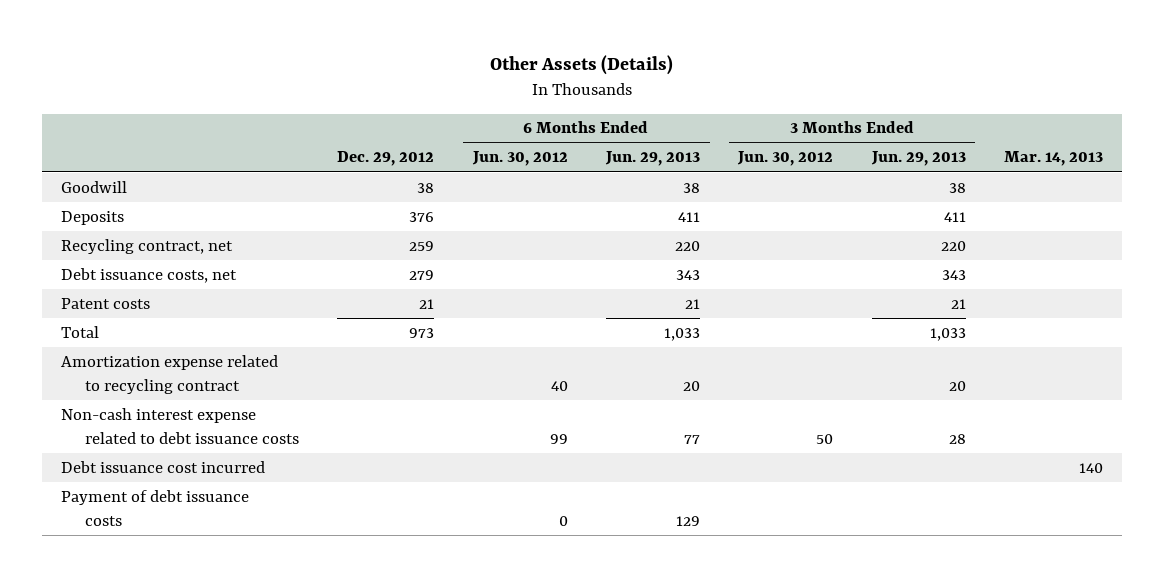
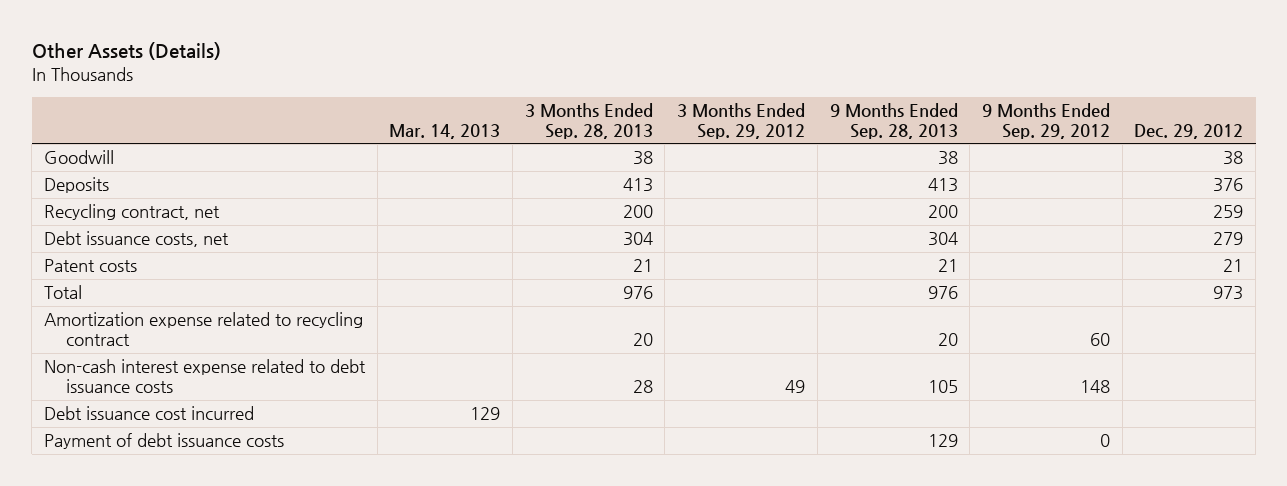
- | Dec. 29, 2012 | 6 Months Ended Jun. 30, 2012 | 6 Months Ended Jun. 29, 2013 | 3 Months Ended Jun. 30, 2012 | 3 Months Ended Jun. 29, 2013 | Mar. 14, 2013
+ | Mar. 14, 2013 | 3 Months Ended Sep. 28, 2013 | 3 Months Ended Sep. 29, 2012 | 9 Months Ended Sep. 28, 2013 | 9 Months Ended Sep. 29, 2012 | Dec. 29, 2012
- Debt issuance cost incurred | | | | | | 140
+ Debt issuance cost incurred | 129 | | | | |

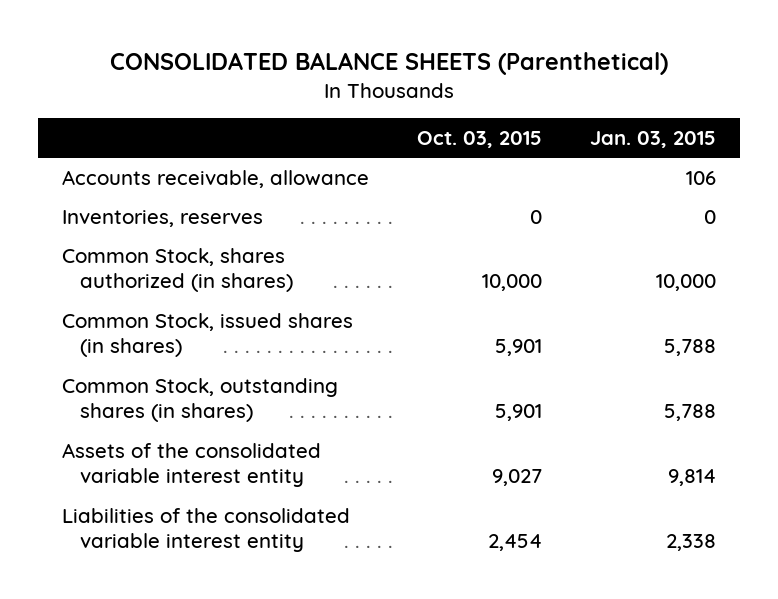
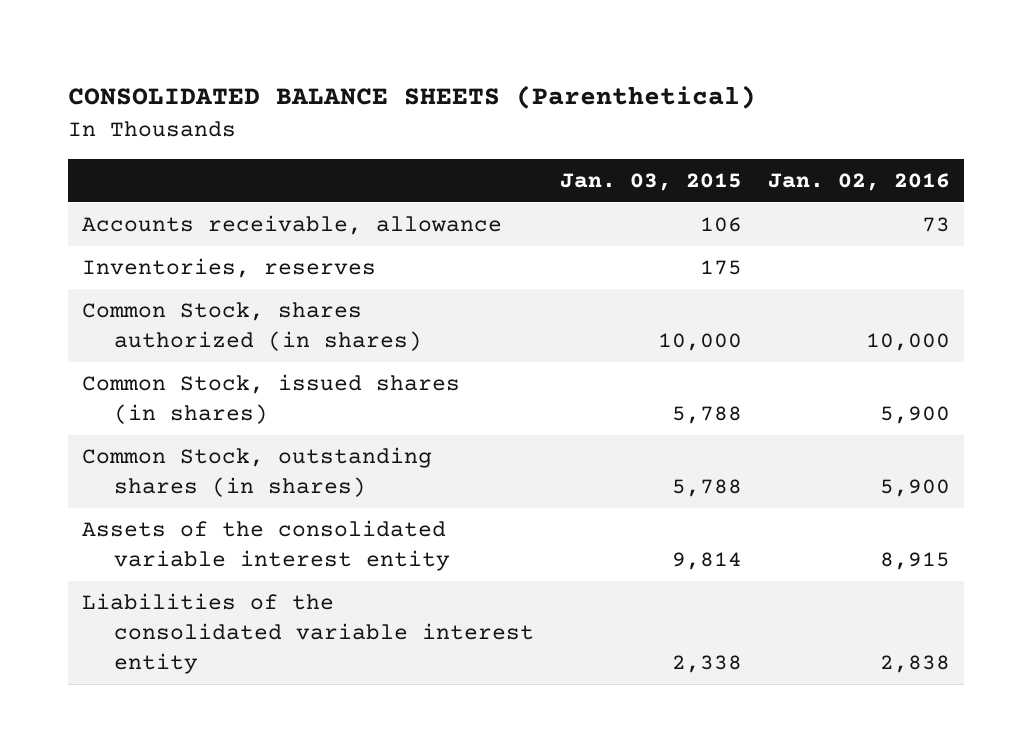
- | Oct. 03, 2015 | Jan. 03, 2015
+ | Jan. 03, 2015 | Jan. 02, 2016
- Inventories, reserves | 0 | 0
+ Inventories, reserves | 175 |

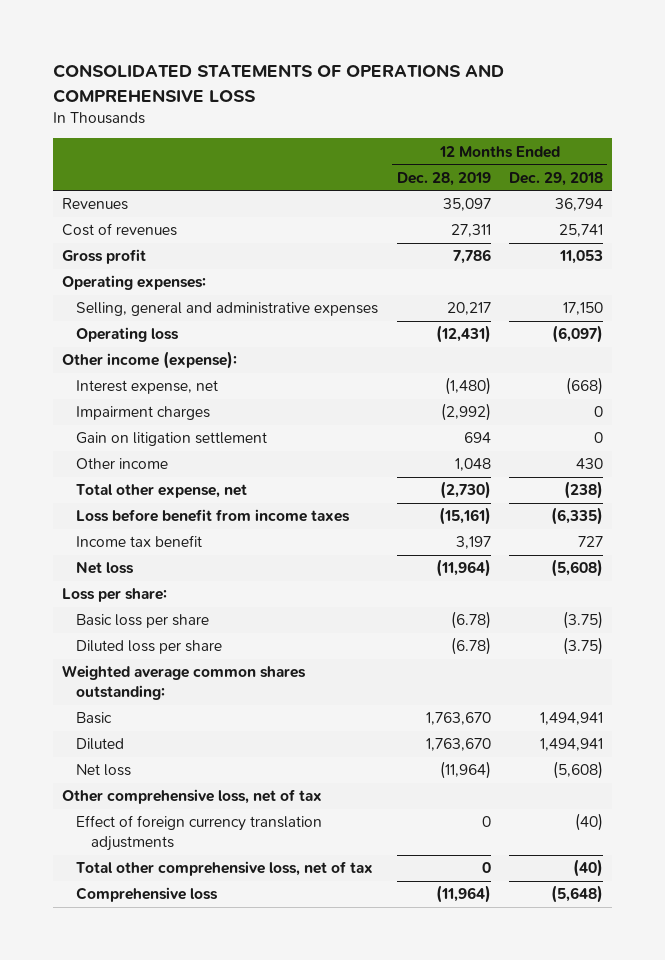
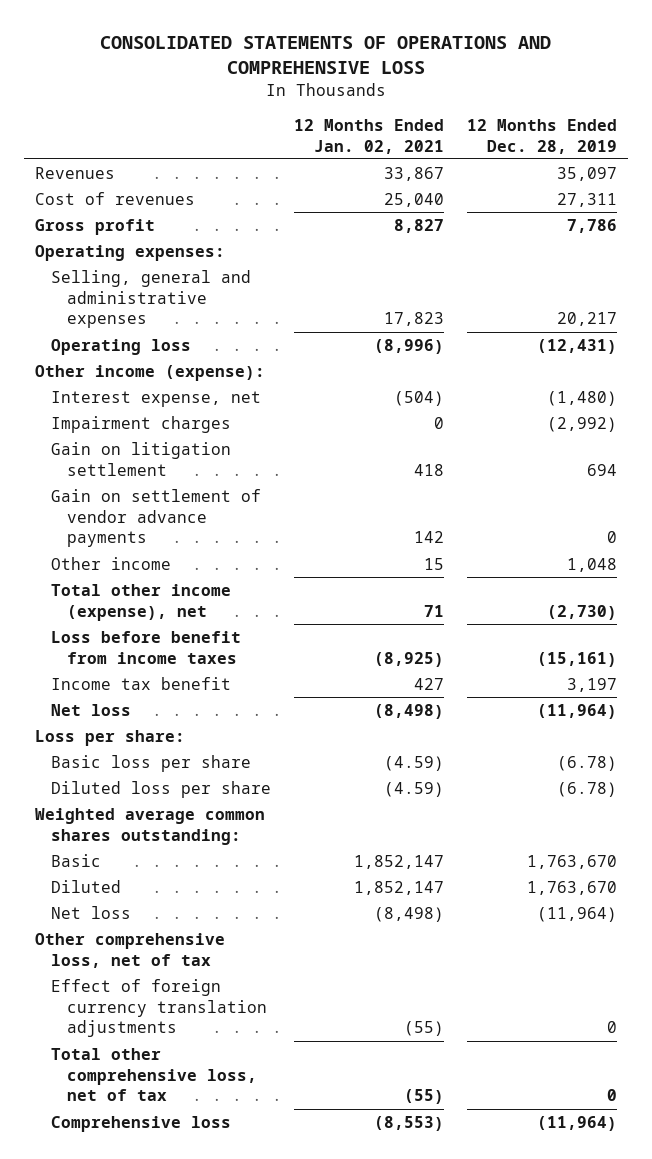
- | 12 Months Ended Dec. 28, 2019 | 12 Months Ended Dec. 29, 2018
+ | 12 Months Ended Jan. 02, 2021 | 12 Months Ended Dec. 28, 2019
+ Gain on settlement of vendor advance payments | 142 | 0
- Total other expense, net | (2,730) | (238)
+ Total other income (expense), net | 71 | (2,730)

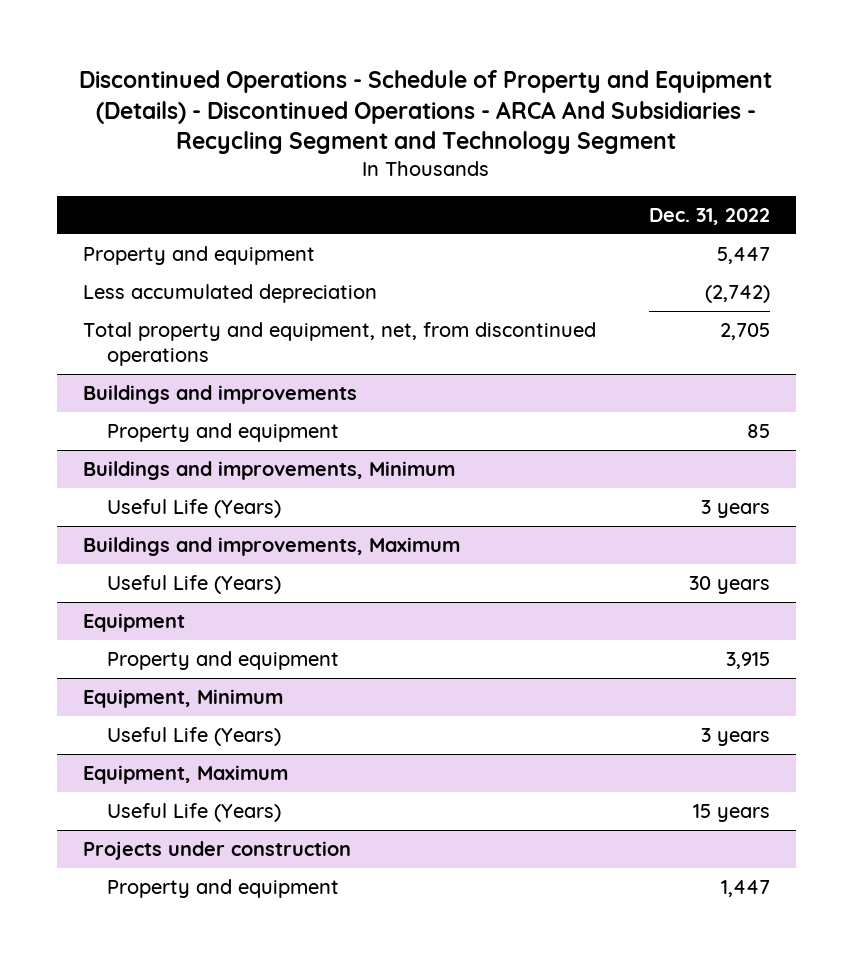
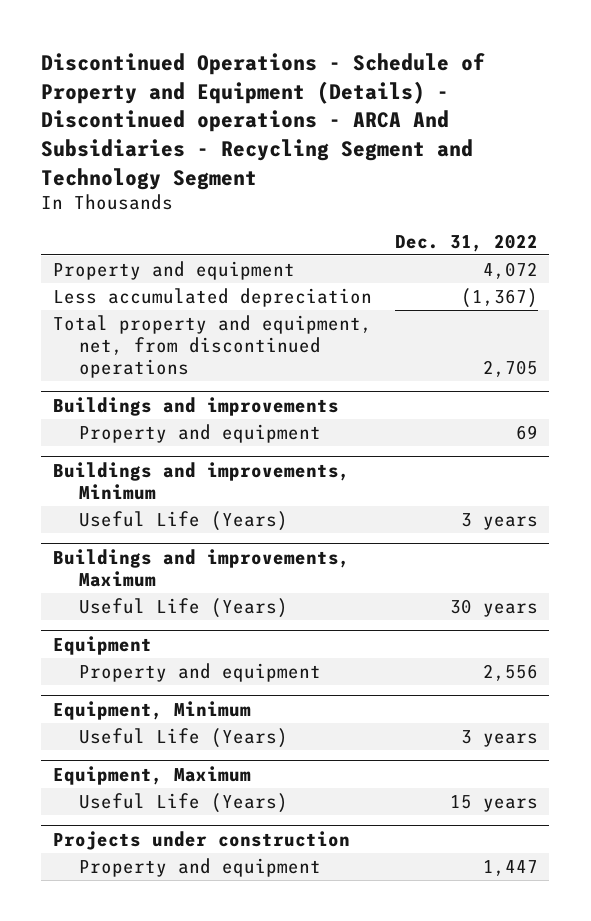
- Discontinued Operations - Schedule of Property and Equipment (Details) - Discontinued Operations - ARCA And Subsidiaries - Recycling Segment and Technology Segment
+ Discontinued Operations - Schedule of Property and Equipment (Details) - Discontinued operations - ARCA And Subsidiaries - Recycling Segment and Technology Segment
- Property and equipment | 5,447
- Less accumulated depreciation | (2,742)
+ Property and equipment | 4,072
+ Less accumulated depreciation | (1,367)
@ Buildings and improvements
- Property and equipment | 85
+ Property and equipment | 69
@ Equipment
- Property and equipment | 3,915
+ Property and equipment | 2,556

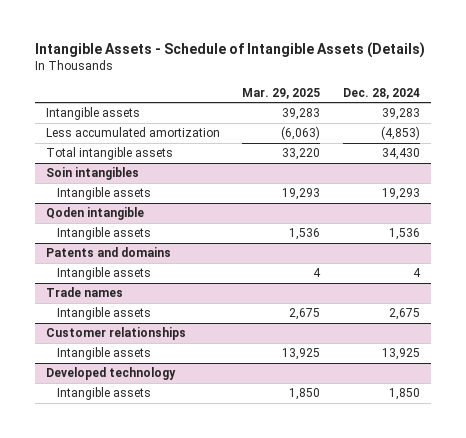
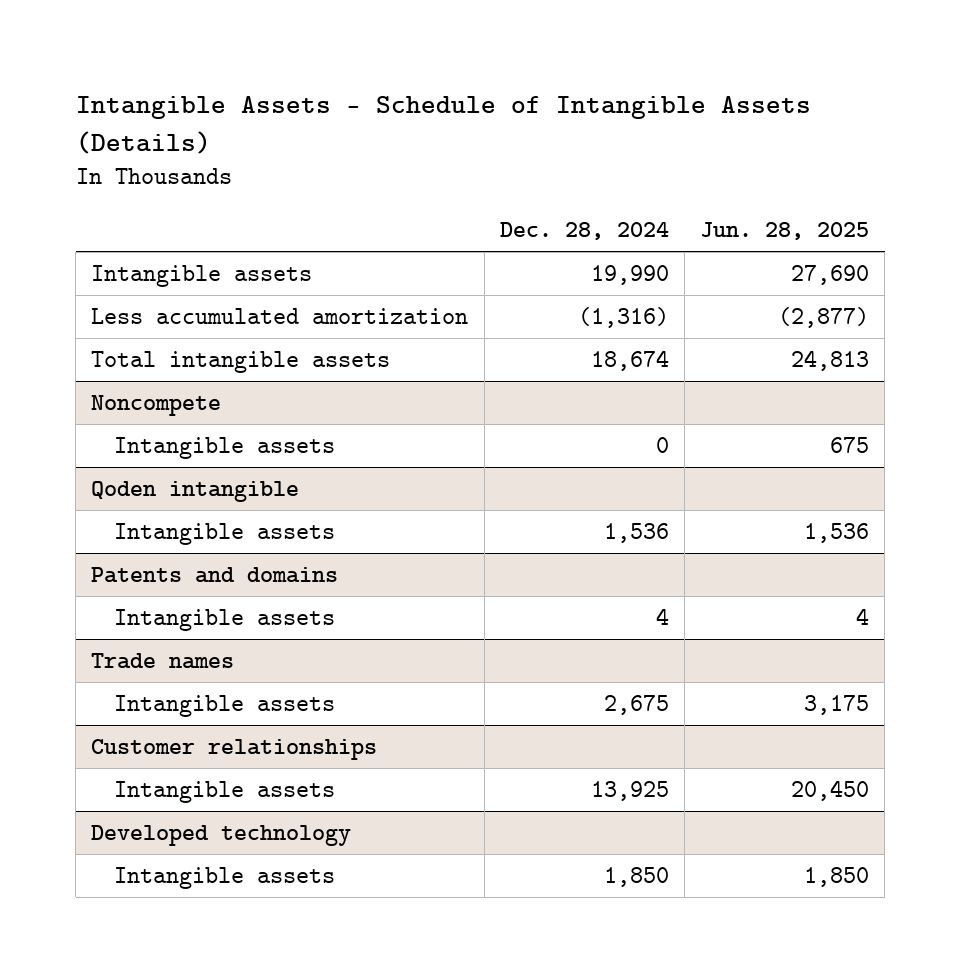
- | Mar. 29, 2025 | Dec. 28, 2024
+ | Dec. 28, 2024 | Jun. 28, 2025
- Intangible assets | 39,283 | 39,283
- Less accumulated amortization | (6,063) | (4,853)
- Total intangible assets | 33,220 | 34,430
- Soin intangibles
- Intangible assets | 19,293 | 19,293
+ Intangible assets | 19,990 | 27,690
+ Less accumulated amortization | (1,316) | (2,877)
+ Total intangible assets | 18,674 | 24,813
+ Noncompete
+ Intangible assets | 0 | 675

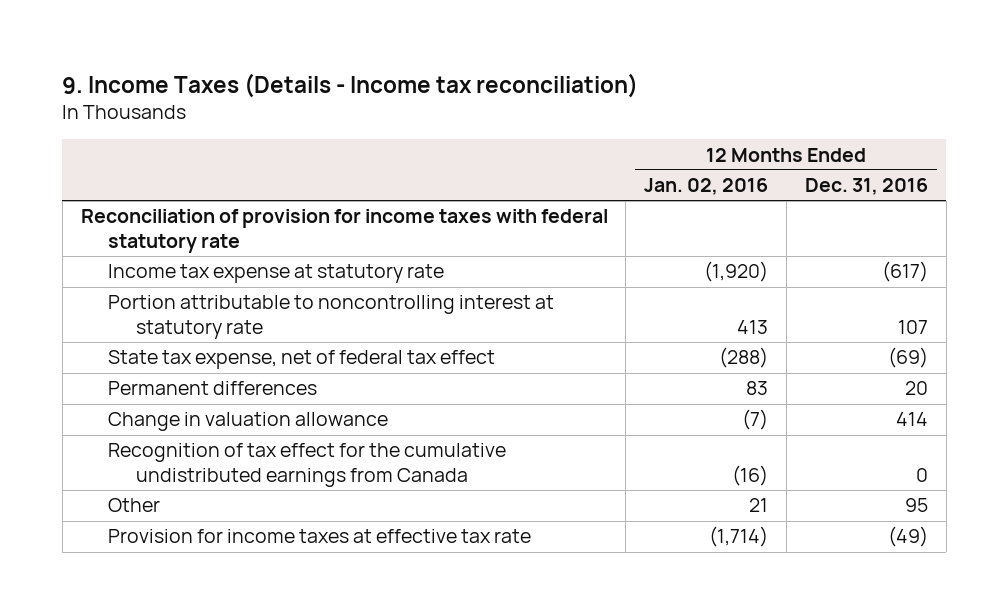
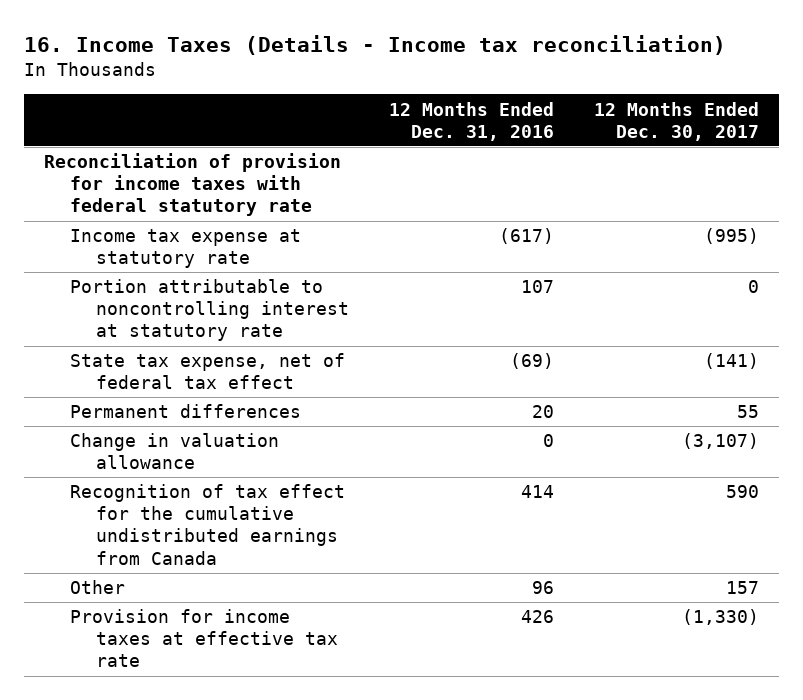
- 9. Income Taxes (Details - Income tax reconciliation)
+ 16. Income Taxes (Details - Income tax reconciliation)
- | 12 Months Ended Jan. 02, 2016 | 12 Months Ended Dec. 31, 2016
+ | 12 Months Ended Dec. 31, 2016 | 12 Months Ended Dec. 30, 2017
- Change in valuation allowance | (7) | 414
- Recognition of tax effect for the cumulative undistributed earnings from Canada | (16) | 0
- Other | 21 | 95
- Provision for income taxes at effective tax rate | (1,714) | (49)
+ Change in valuation allowance | 0 | (3,107)
+ Recognition of tax effect for the cumulative undistributed earnings from Canada | 414 | 590
+ Other | 96 | 157
+ Provision for income taxes at effective tax rate | 426 | (1,330)

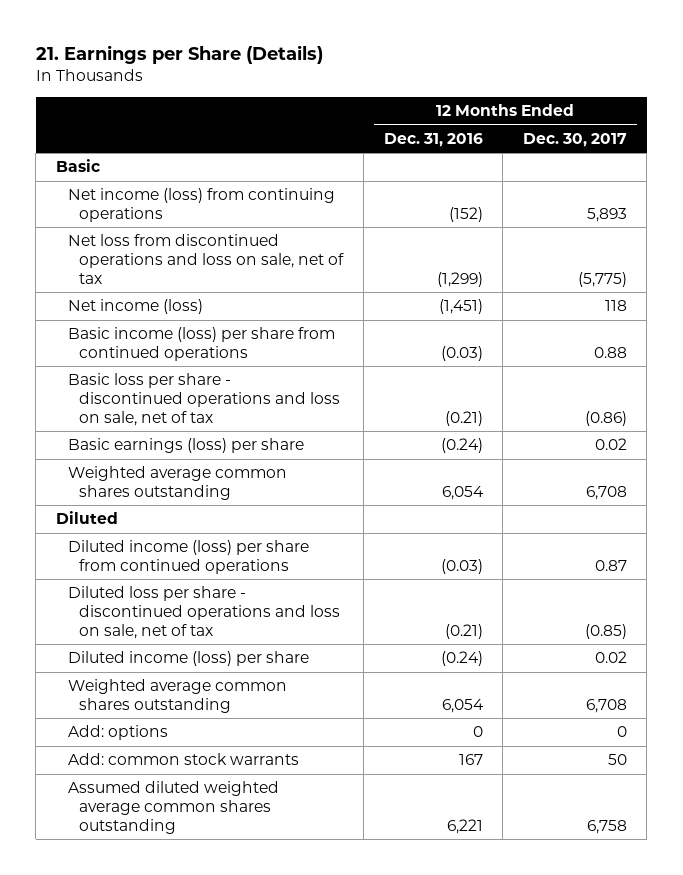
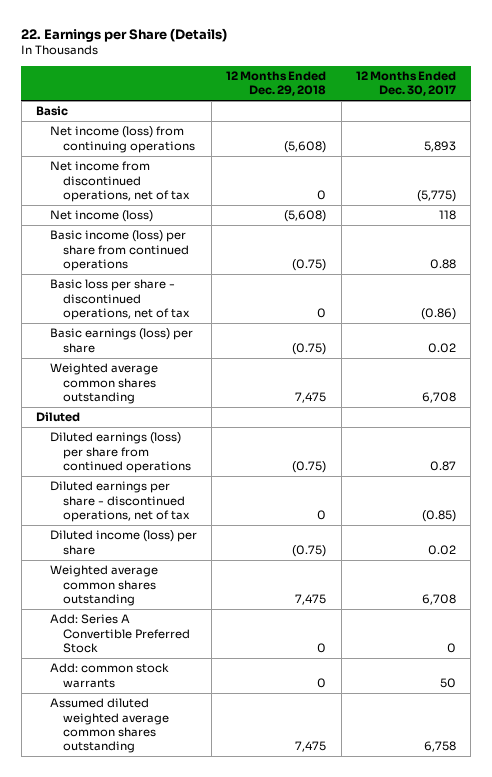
- 21. Earnings per Share (Details)
+ 22. Earnings per Share (Details)
- | 12 Months Ended Dec. 31, 2016 | 12 Months Ended Dec. 30, 2017
+ | 12 Months Ended Dec. 29, 2018 | 12 Months Ended Dec. 30, 2017
- Net loss from discontinued operations and loss on sale, net of tax | (1,299) | (5,775)
+ Net income from discontinued operations, net of tax | 0 | (5,775)
- Basic loss per share - discontinued operations and loss on sale, net of tax | (0.21) | (0.86)
+ Basic loss per share - discontinued operations, net of tax | 0 | (0.86)
- Diluted income (loss) per share from continued operations | (0.03) | 0.87
- Diluted loss per share - discontinued operations and loss on sale, net of tax | (0.21) | (0.85)
+ Diluted earnings (loss) per share from continued operations | (0.75) | 0.87
+ Diluted earnings per share - discontinued operations, net of tax | 0 | (0.85)
- Add: options | 0 | 0
+ Add: Series A Convertible Preferred Stock | 0 | 0

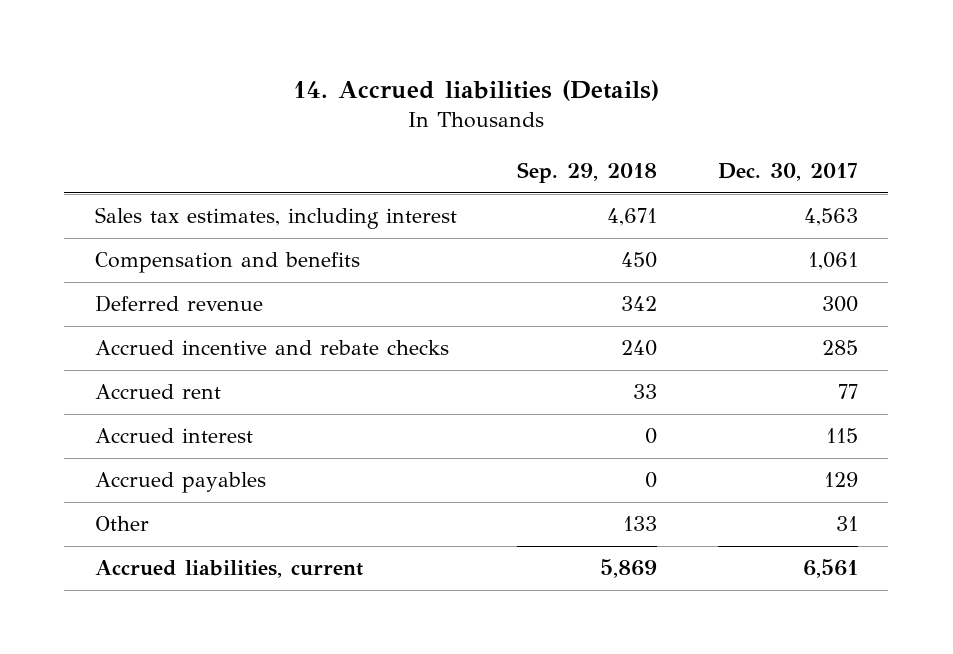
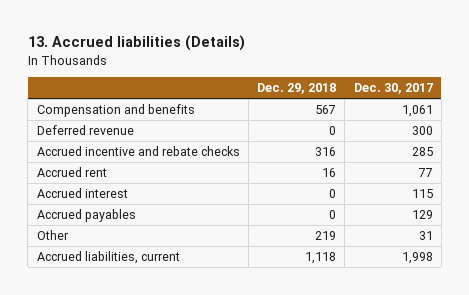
- 14. Accrued liabilities (Details)
+ 13. Accrued liabilities (Details)
- | Sep. 29, 2018 | Dec. 30, 2017
+ | Dec. 29, 2018 | Dec. 30, 2017
- Sales tax estimates, including interest | 4,671 | 4,563
- Accrued liabilities, current | 5,869 | 6,561
+ Accrued liabilities, current | 1,118 | 1,998

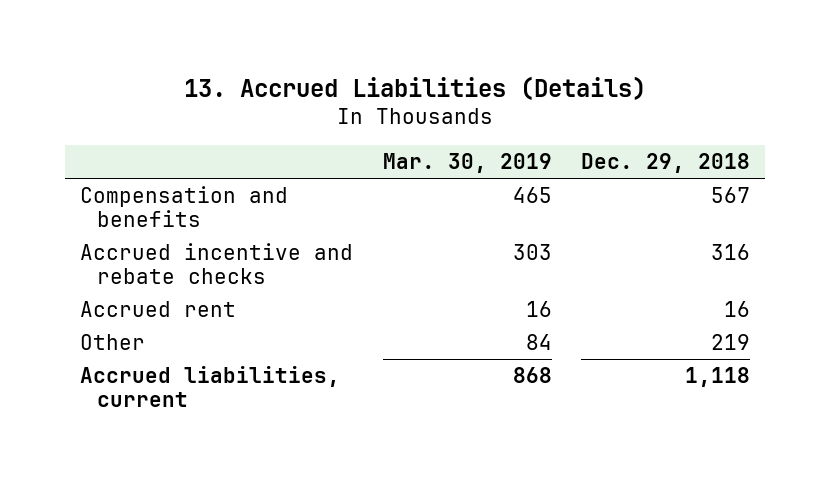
- 13. Accrued liabilities (Details)
+ 13. Accrued Liabilities (Details)
- | Dec. 29, 2018 | Dec. 30, 2017
+ | Mar. 30, 2019 | Dec. 29, 2018
- Deferred revenue | 0 | 300
- Accrued interest | 0 | 115
- Accrued payables | 0 | 129

